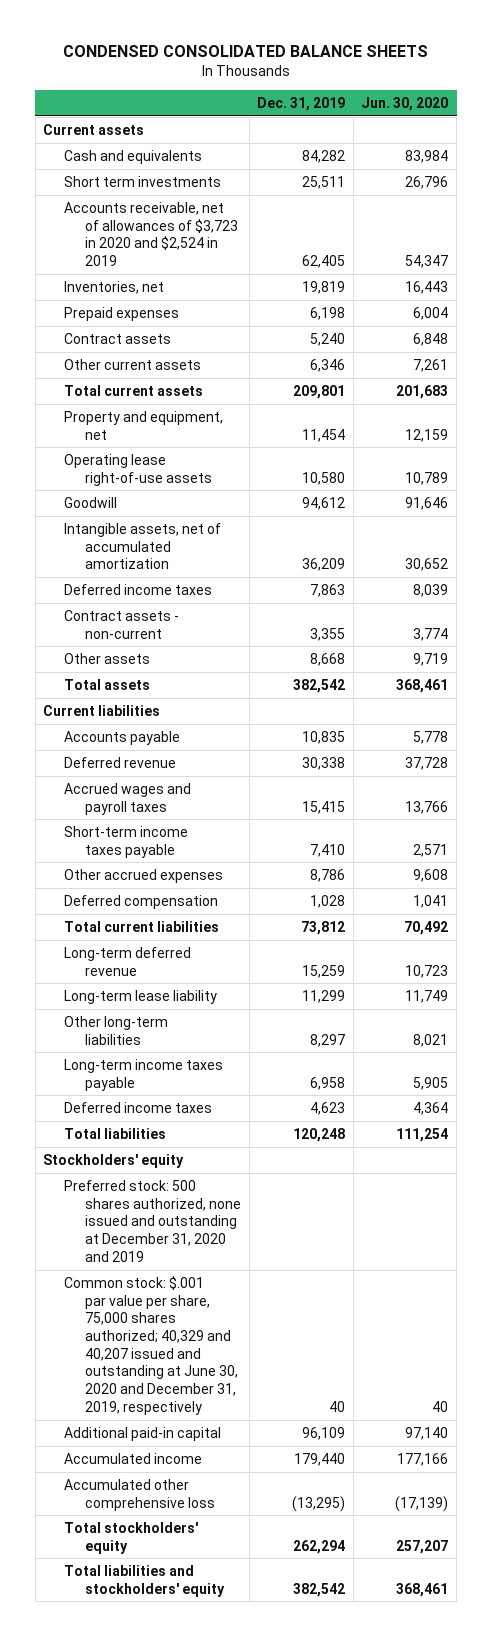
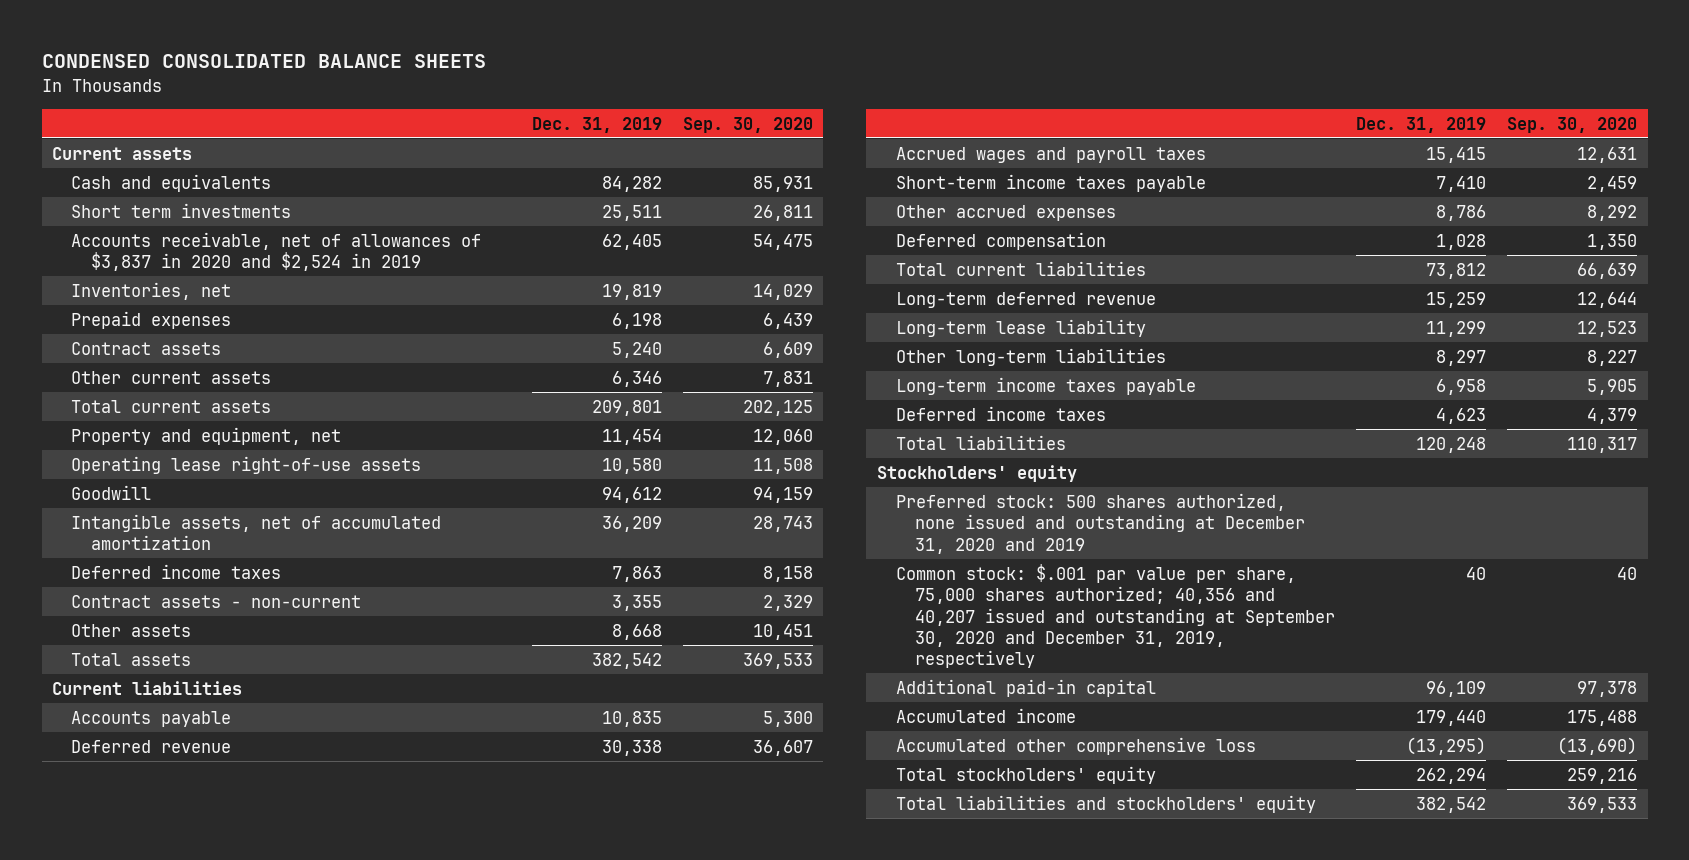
- | Dec. 31, 2019 | Jun. 30, 2020
+ | Dec. 31, 2019 | Sep. 30, 2020
- Accounts receivable, net of allowances of $3,723 in 2020 and $2,524 in 2019 | 62,405 | 54,347
+ Accounts receivable, net of allowances of $3,837 in 2020 and $2,524 in 2019 | 62,405 | 54,475
- Common stock: $.001 par value per share, 75,000 shares authorized; 40,329 and 40,207 issued and outstanding at June 30, 2020 and December 31, 2019, respectively | 40 | 40
+ Common stock: $.001 par value per share, 75,000 shares authorized; 40,356 and 40,207 issued and outstanding at September 30, 2020 and December 31, 2019, respectively | 40 | 40

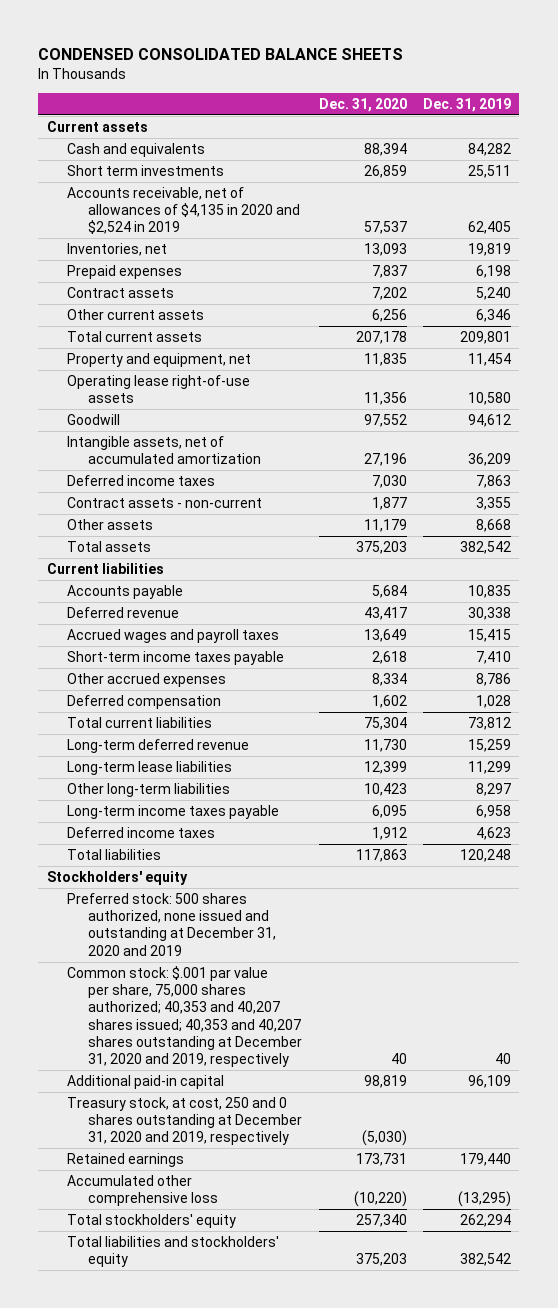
- | Dec. 31, 2019 | Sep. 30, 2020
+ | Dec. 31, 2020 | Dec. 31, 2019
- Accounts receivable, net of allowances of $3,837 in 2020 and $2,524 in 2019 | 62,405 | 54,475
+ Accounts receivable, net of allowances of $4,135 in 2020 and $2,524 in 2019 | 57,537 | 62,405
- Long-term lease liability | 11,299 | 12,523
+ Long-term lease liabilities | 12,399 | 11,299
- Common stock: $.001 par value per share, 75,000 shares authorized; 40,356 and 40,207 issued and outstanding at September 30, 2020 and December 31, 2019, respectively | 40 | 40
+ Common stock: $.001 par value per share, 75,000 shares authorized; 40,353 and 40,207 shares issued; 40,353 and 40,207 shares outstanding at December 31, 2020 and 2019, respectively | 40 | 40
- Accumulated income | 179,440 | 175,488
+ Treasury stock, at cost, 250 and 0 shares outstanding at December 31, 2020 and 2019, respectively | (5,030) |
+ Retained earnings | 173,731 | 179,440

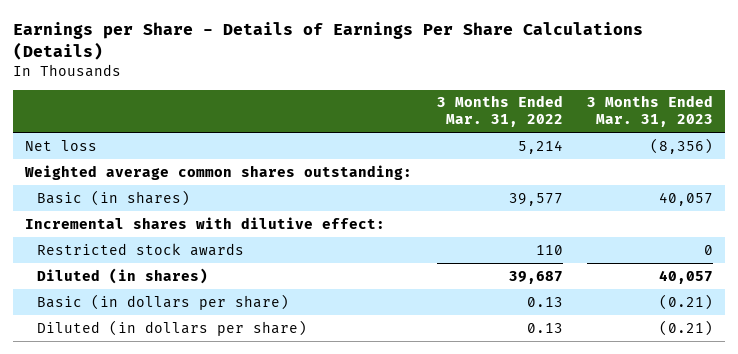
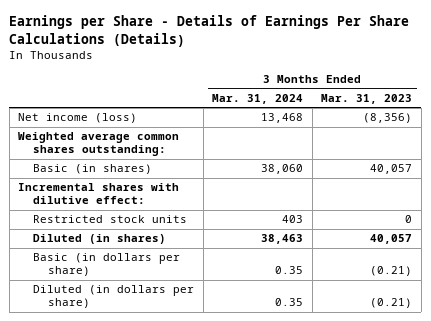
- | 3 Months Ended Mar. 31, 2022 | 3 Months Ended Mar. 31, 2023
+ | 3 Months Ended Mar. 31, 2024 | 3 Months Ended Mar. 31, 2023
- Net loss | 5,214 | (8,356)
+ Net income (loss) | 13,468 | (8,356)
- Restricted stock awards | 110 | 0
+ Restricted stock units | 403 | 0

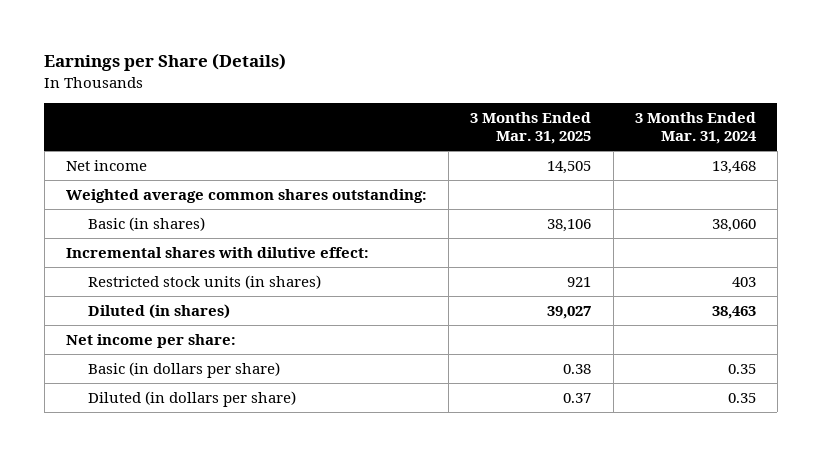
- Earnings per Share - Details of Earnings Per Share Calculations (Details)
+ Earnings per Share (Details)
- | 3 Months Ended Mar. 31, 2024 | 3 Months Ended Mar. 31, 2023
+ | 3 Months Ended Mar. 31, 2025 | 3 Months Ended Mar. 31, 2024
- Net income (loss) | 13,468 | (8,356)
+ Net income | 14,505 | 13,468
- Restricted stock units | 403 | 0
+ Restricted stock units (in shares) | 921 | 403
+ Net income per share:

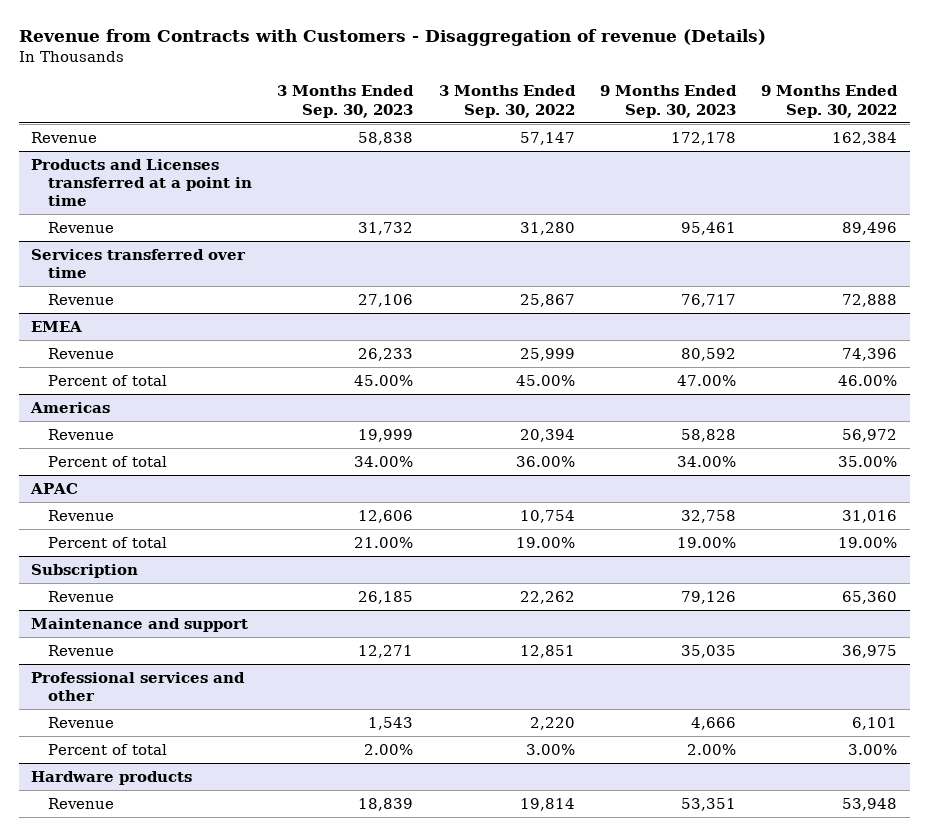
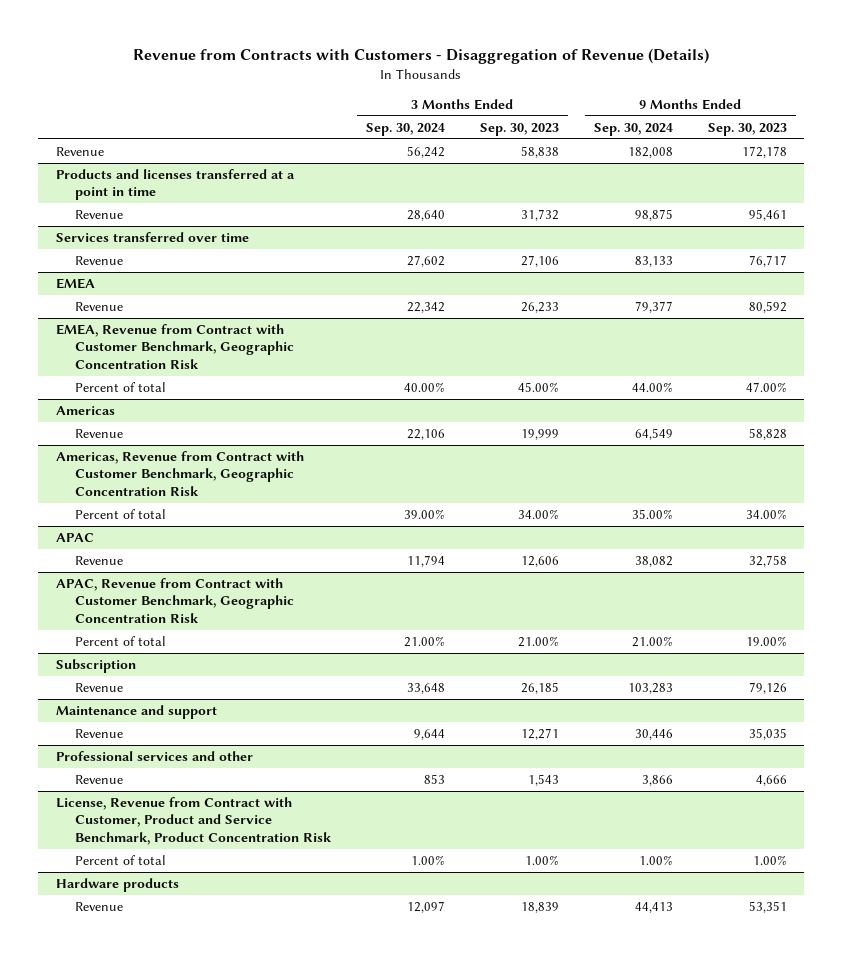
- Revenue from Contracts with Customers - Disaggregation of revenue (Details)
+ Revenue from Contracts with Customers - Disaggregation of Revenue (Details)
- | 3 Months Ended Sep. 30, 2023 | 3 Months Ended Sep. 30, 2022 | 9 Months Ended Sep. 30, 2023 | 9 Months Ended Sep. 30, 2022
+ | 3 Months Ended Sep. 30, 2024 | 3 Months Ended Sep. 30, 2023 | 9 Months Ended Sep. 30, 2024 | 9 Months Ended Sep. 30, 2023
- Products and Licenses transferred at a point in time
+ Products and licenses transferred at a point in time
+ EMEA, Revenue from Contract with Customer Benchmark, Geographic Concentration Risk
+ Americas, Revenue from Contract with Customer Benchmark, Geographic Concentration Risk
+ APAC, Revenue from Contract with Customer Benchmark, Geographic Concentration Risk
@ Professional services and other
- Percent of total | 2.00% | 3.00% | 2.00% | 3.00%
+ License, Revenue from Contract with Customer, Product and Service Benchmark, Product Concentration Risk
+ Percent of total | 1.00% | 1.00% | 1.00% | 1.00%

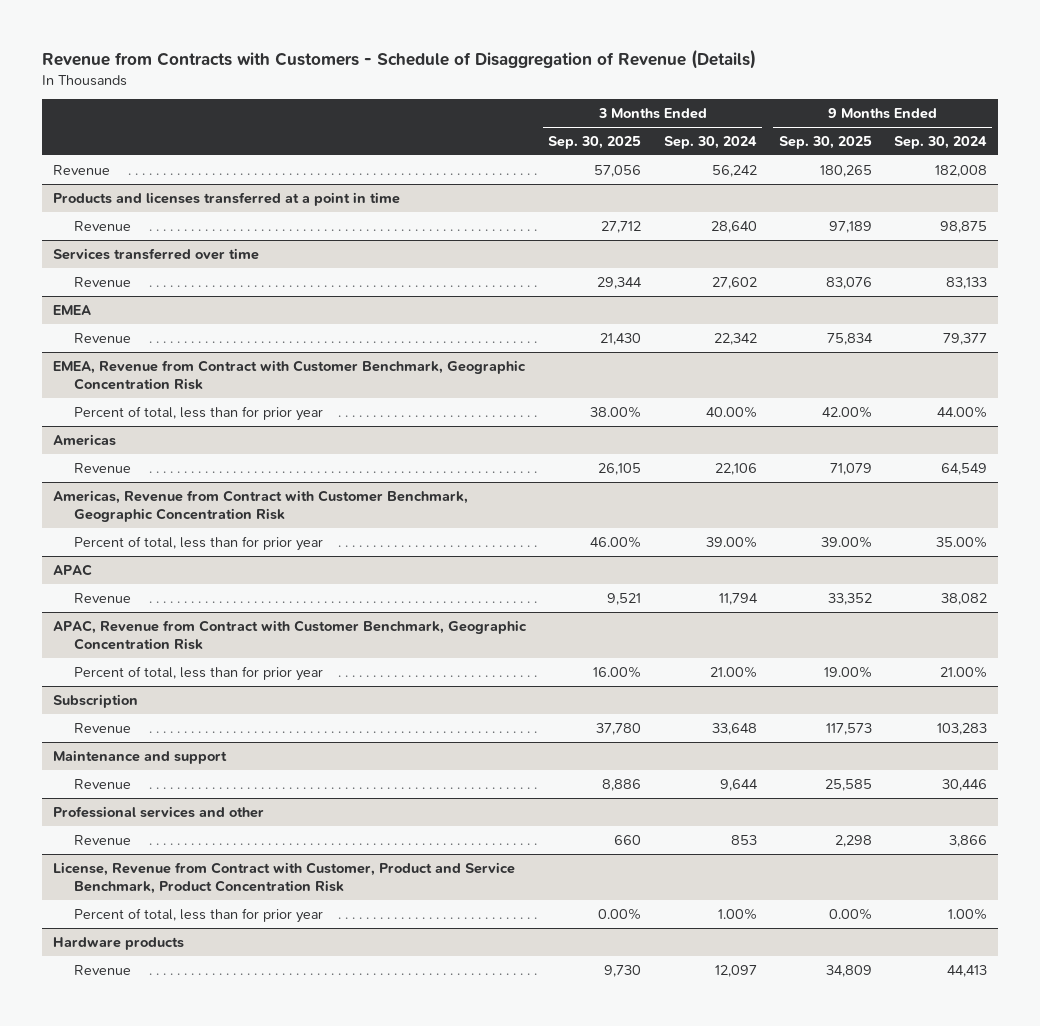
- Revenue from Contracts with Customers - Disaggregation of Revenue (Details)
+ Revenue from Contracts with Customers - Schedule of Disaggregation of Revenue (Details)
- | 3 Months Ended Sep. 30, 2024 | 3 Months Ended Sep. 30, 2023 | 9 Months Ended Sep. 30, 2024 | 9 Months Ended Sep. 30, 2023
+ | 3 Months Ended Sep. 30, 2025 | 3 Months Ended Sep. 30, 2024 | 9 Months Ended Sep. 30, 2025 | 9 Months Ended Sep. 30, 2024
@ EMEA, Revenue from Contract with Customer Benchmark, Geographic Concentration Risk
- Percent of total | 40.00% | 45.00% | 44.00% | 47.00%
+ Percent of total, less than for prior year | 38.00% | 40.00% | 42.00% | 44.00%
@ Americas, Revenue from Contract with Customer Benchmark, Geographic Concentration Risk
- Percent of total | 39.00% | 34.00% | 35.00% | 34.00%
+ Percent of total, less than for prior year | 46.00% | 39.00% | 39.00% | 35.00%
@ APAC, Revenue from Contract with Customer Benchmark, Geographic Concentration Risk
- Percent of total | 21.00% | 21.00% | 21.00% | 19.00%
+ Percent of total, less than for prior year | 16.00% | 21.00% | 19.00% | 21.00%
@ License, Revenue from Contract with Customer, Product and Service Benchmark, Product Concentration Risk
- Percent of total | 1.00% | 1.00% | 1.00% | 1.00%
+ Percent of total, less than for prior year | 0.00% | 1.00% | 0.00% | 1.00%

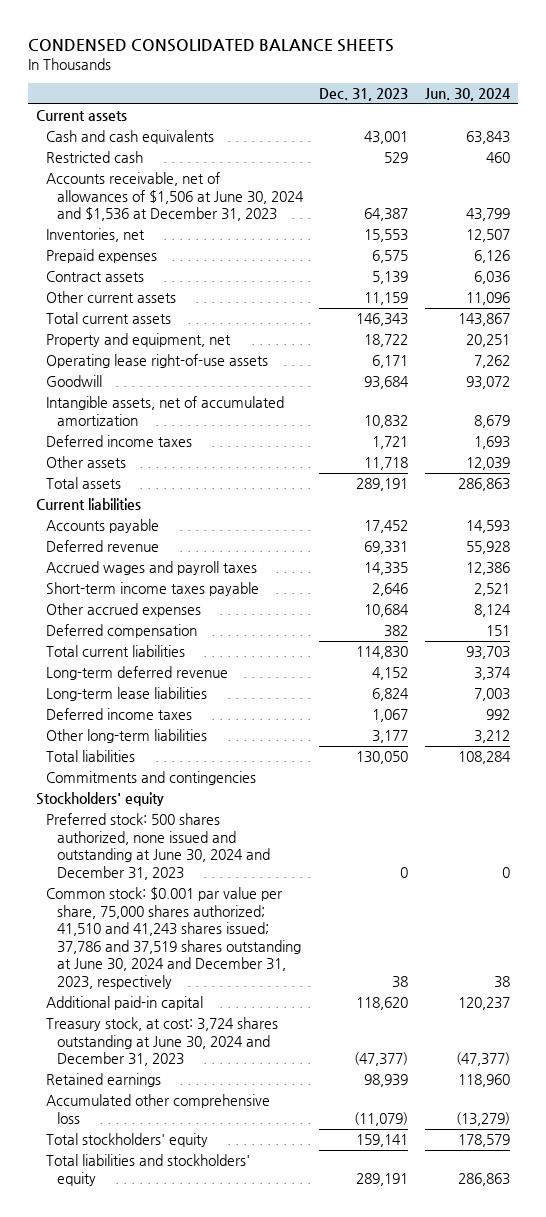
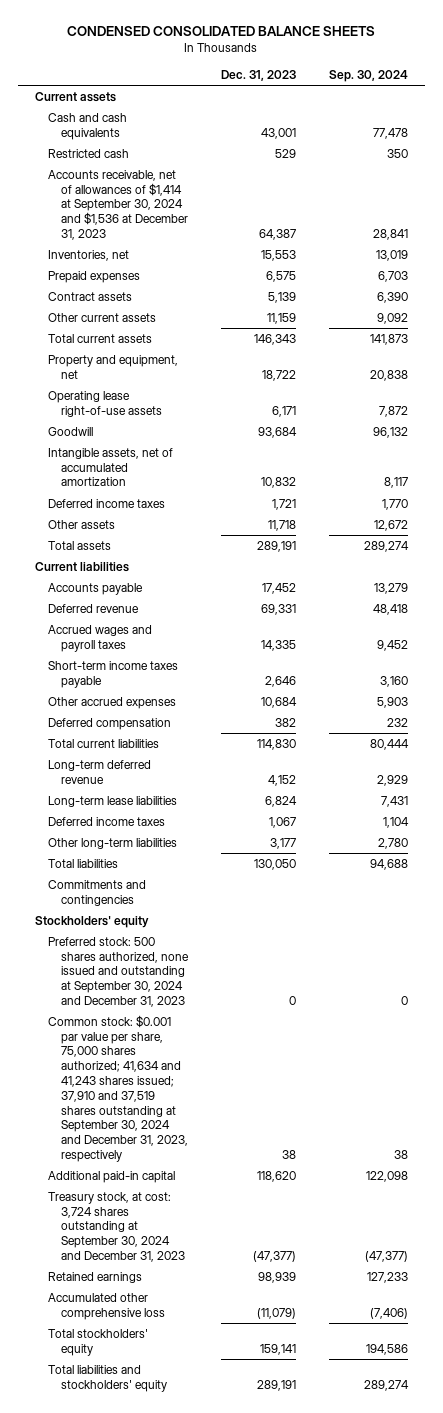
- | Dec. 31, 2023 | Jun. 30, 2024
+ | Dec. 31, 2023 | Sep. 30, 2024
- Accounts receivable, net of allowances of $1,506 at June 30, 2024 and $1,536 at December 31, 2023 | 64,387 | 43,799
+ Accounts receivable, net of allowances of $1,414 at September 30, 2024 and $1,536 at December 31, 2023 | 64,387 | 28,841
- Preferred stock: 500 shares authorized, none issued and outstanding at June 30, 2024 and December 31, 2023 | 0 | 0
- Common stock: $0.001 par value per share, 75,000 shares authorized; 41,510 and 41,243 shares issued; 37,786 and 37,519 shares outstanding at June 30, 2024 and December 31, 2023, respectively | 38 | 38
+ Preferred stock: 500 shares authorized, none issued and outstanding at September 30, 2024 and December 31, 2023 | 0 | 0
+ Common stock: $0.001 par value per share, 75,000 shares authorized; 41,634 and 41,243 shares issued; 37,910 and 37,519 shares outstanding at September 30, 2024 and December 31, 2023, respectively | 38 | 38
- Treasury stock, at cost: 3,724 shares outstanding at June 30, 2024 and December 31, 2023 | (47,377) | (47,377)
+ Treasury stock, at cost: 3,724 shares outstanding at September 30, 2024 and December 31, 2023 | (47,377) | (47,377)

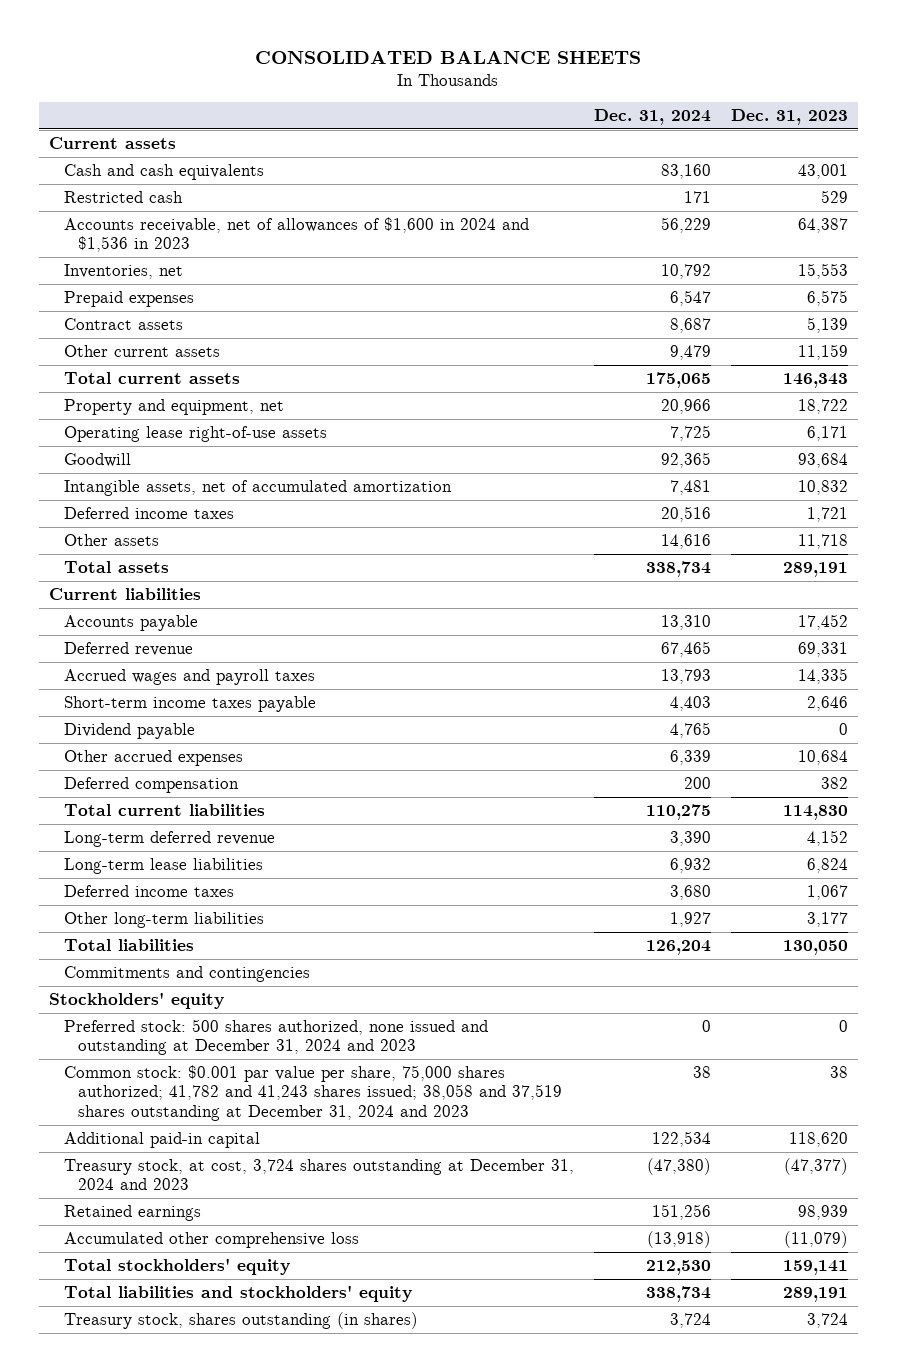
- CONDENSED CONSOLIDATED BALANCE SHEETS
+ CONSOLIDATED BALANCE SHEETS
- | Dec. 31, 2023 | Sep. 30, 2024
+ | Dec. 31, 2024 | Dec. 31, 2023
- Accounts receivable, net of allowances of $1,414 at September 30, 2024 and $1,536 at December 31, 2023 | 64,387 | 28,841
+ Accounts receivable, net of allowances of $1,600 in 2024 and $1,536 in 2023 | 56,229 | 64,387
+ Dividend payable | 4,765 | 0
- Preferred stock: 500 shares authorized, none issued and outstanding at September 30, 2024 and December 31, 2023 | 0 | 0
- Common stock: $0.001 par value per share, 75,000 shares authorized; 41,634 and 41,243 shares issued; 37,910 and 37,519 shares outstanding at September 30, 2024 and December 31, 2023, respectively | 38 | 38
+ Preferred stock: 500 shares authorized, none issued and outstanding at December 31, 2024 and 2023 | 0 | 0
+ Common stock: $0.001 par value per share, 75,000 shares authorized; 41,782 and 41,243 shares issued; 38,058 and 37,519 shares outstanding at December 31, 2024 and 2023 | 38 | 38
- Treasury stock, at cost: 3,724 shares outstanding at September 30, 2024 and December 31, 2023 | (47,377) | (47,377)
+ Treasury stock, at cost, 3,724 shares outstanding at December 31, 2024 and 2023 | (47,380) | (47,377)
+ Treasury stock, shares outstanding (in shares) | 3,724 | 3,724

